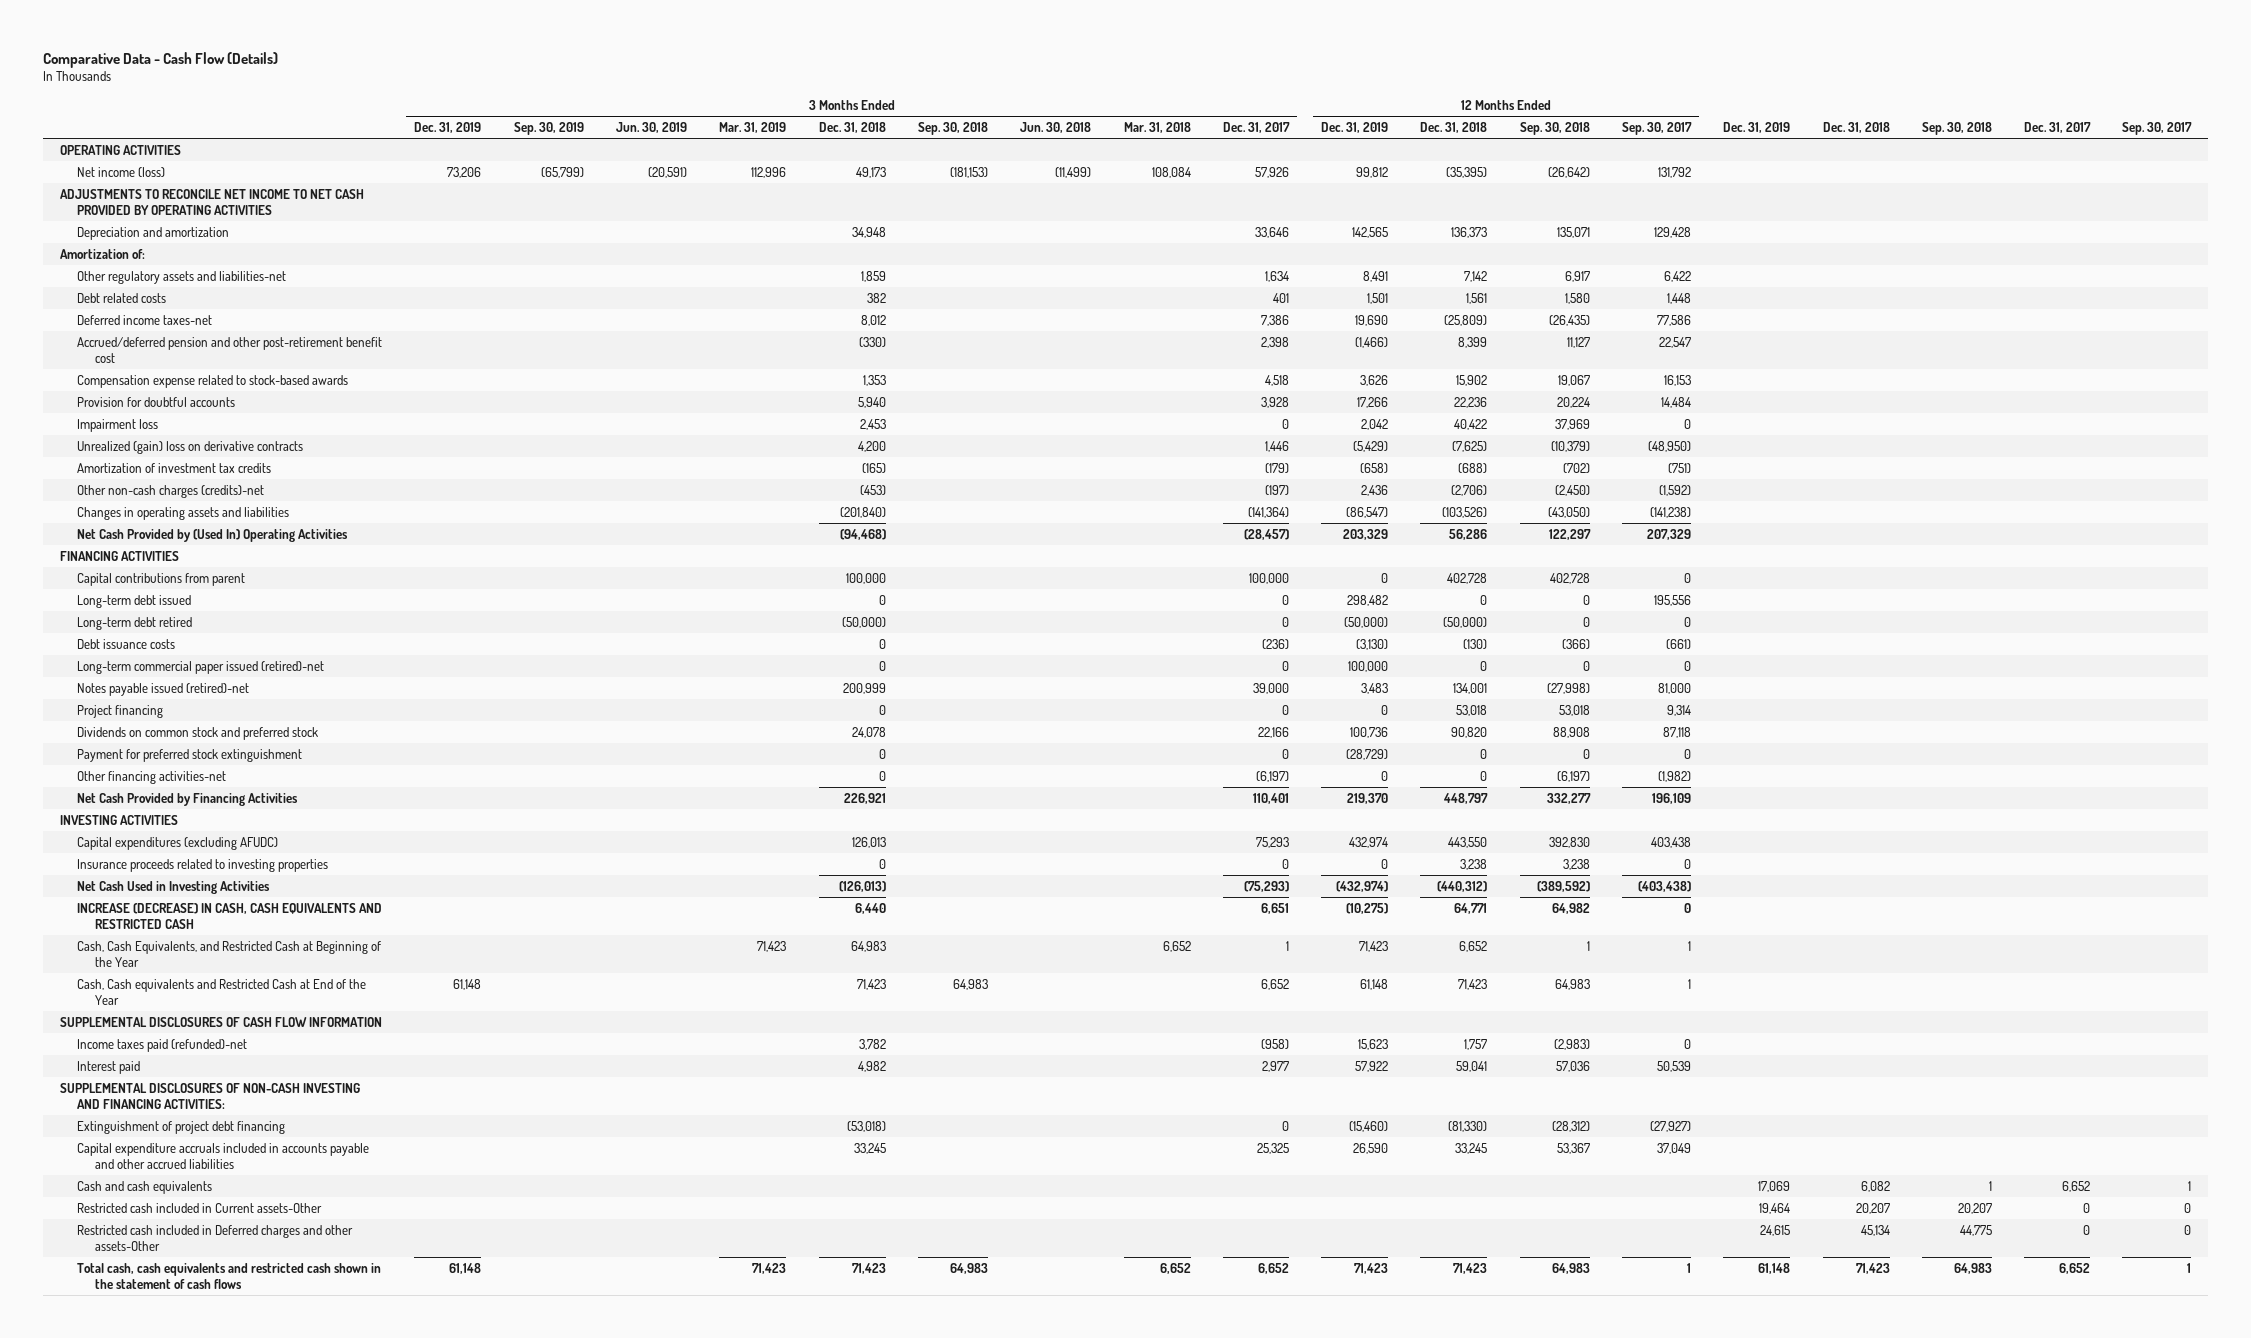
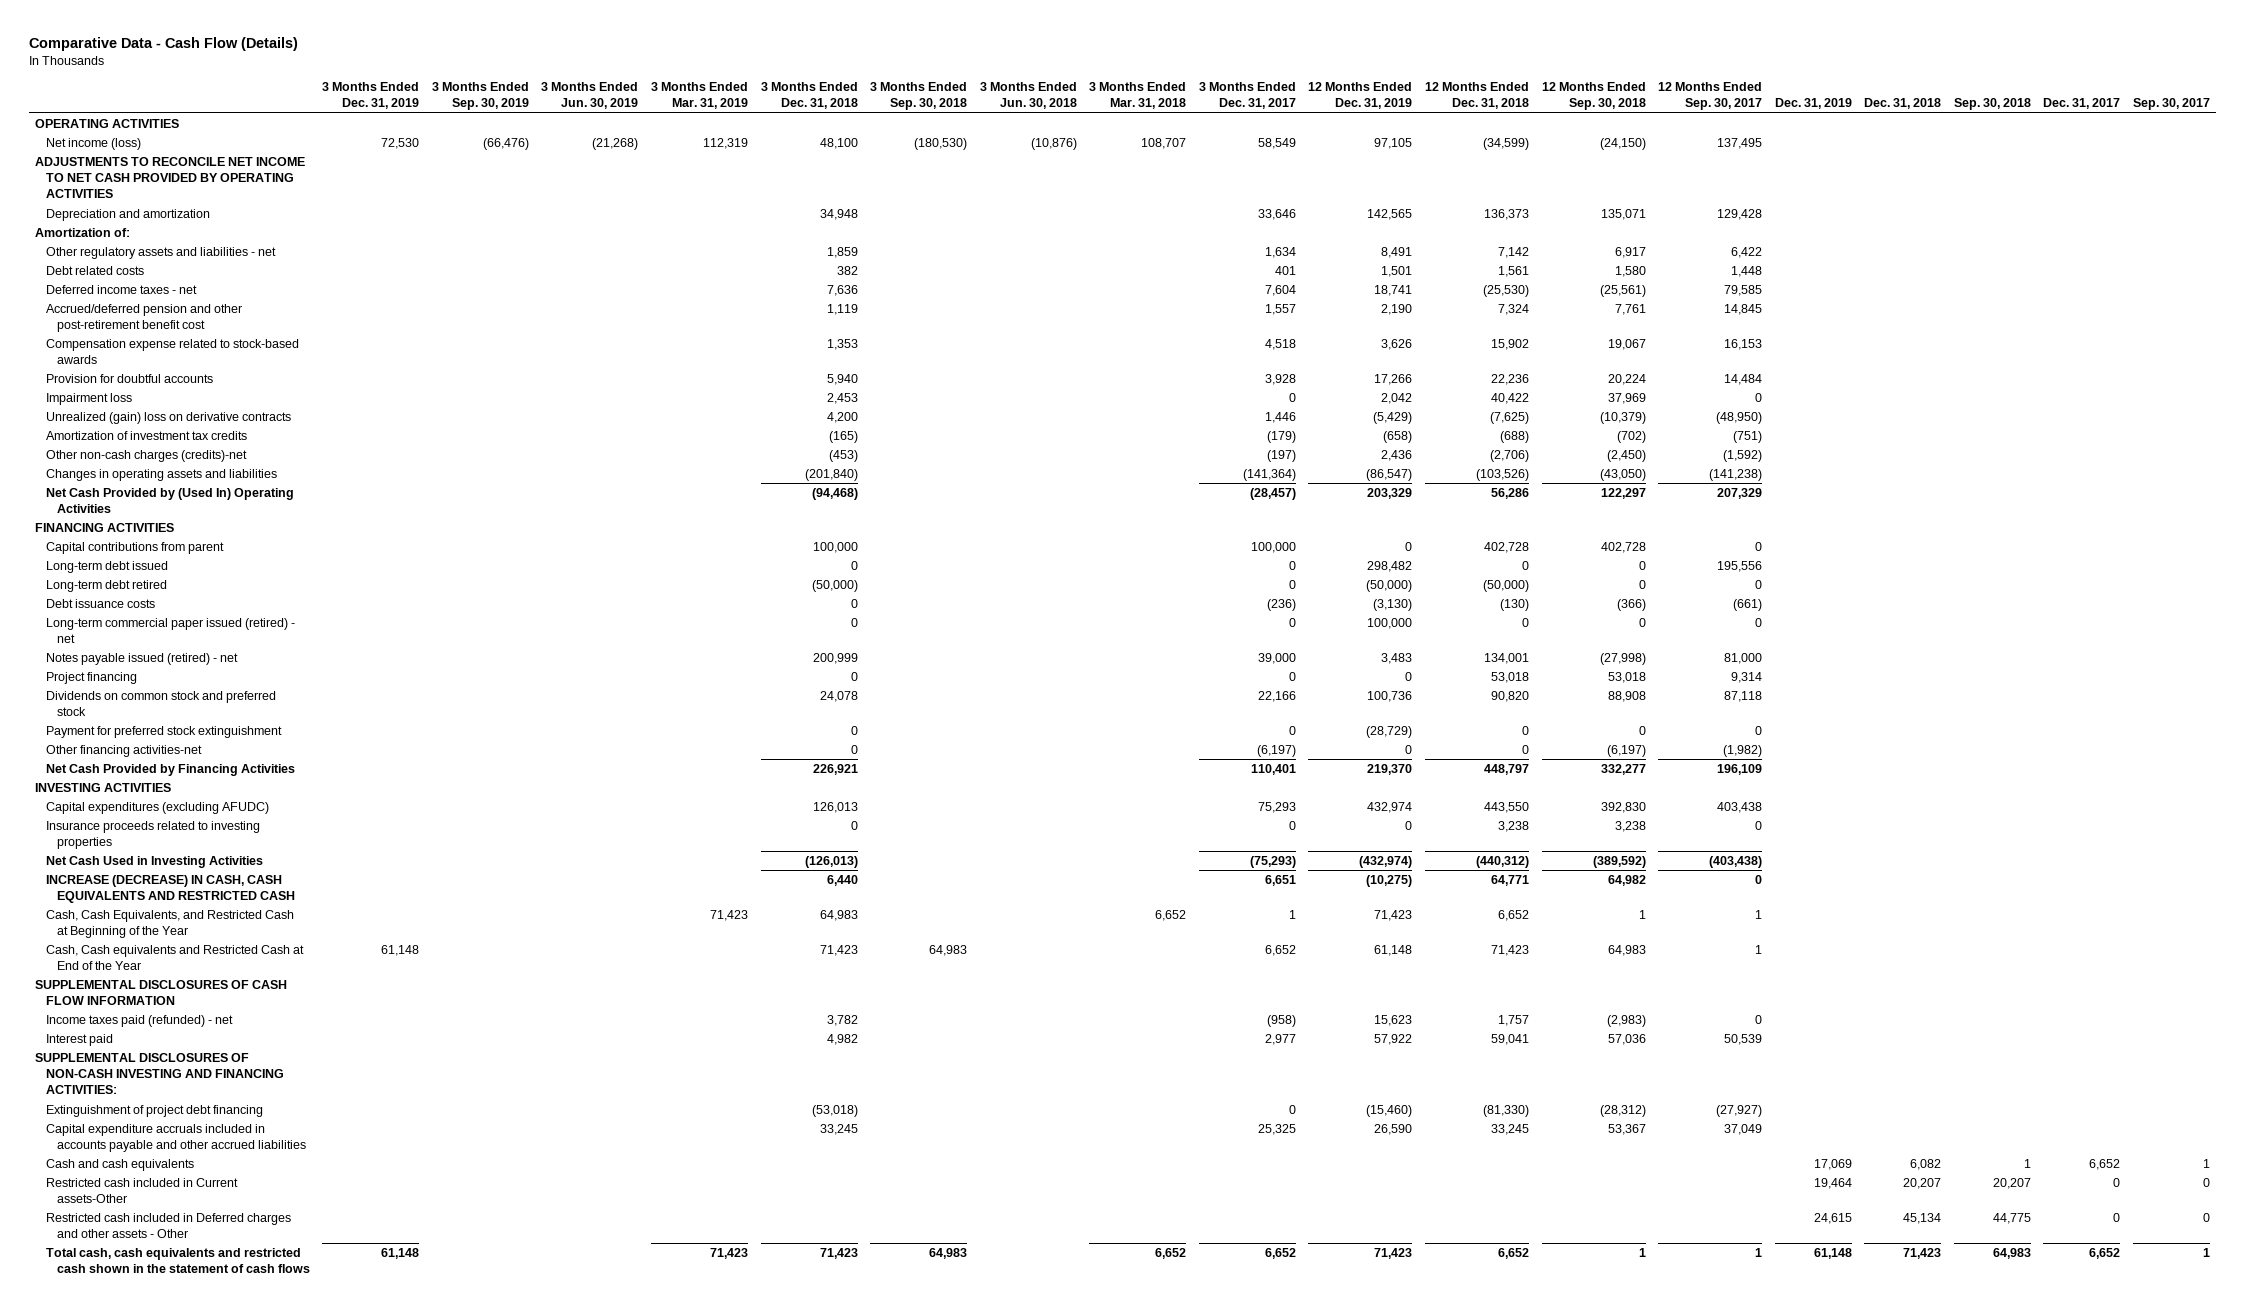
- Net income (loss) | 73,206 | (65,799) | (20,591) | 112,996 | 49,173 | (181,153) | (11,499) | 108,084 | 57,926 | 99,812 | (35,395) | (26,642) | 131,792 | | | | |
+ Net income (loss) | 72,530 | (66,476) | (21,268) | 112,319 | 48,100 | (180,530) | (10,876) | 108,707 | 58,549 | 97,105 | (34,599) | (24,150) | 137,495 | | | | |
- Other regulatory assets and liabilities-net | | | | | 1,859 | | | | 1,634 | 8,491 | 7,142 | 6,917 | 6,422 | | | | |
+ Other regulatory assets and liabilities - net | | | | | 1,859 | | | | 1,634 | 8,491 | 7,142 | 6,917 | 6,422 | | | | |
- Deferred income taxes-net | | | | | 8,012 | | | | 7,386 | 19,690 | (25,809) | (26,435) | 77,586 | | | | |
- Accrued/deferred pension and other post-retirement benefit cost | | | | | (330) | | | | 2,398 | (1,466) | 8,399 | 11,127 | 22,547 | | | | |
+ Deferred income taxes - net | | | | | 7,636 | | | | 7,604 | 18,741 | (25,530) | (25,561) | 79,585 | | | | |
+ Accrued/deferred pension and other post-retirement benefit cost | | | | | 1,119 | | | | 1,557 | 2,190 | 7,324 | 7,761 | 14,845 | | | | |
- Long-term commercial paper issued (retired)-net | | | | | 0 | | | | 0 | 100,000 | 0 | 0 | 0 | | | | |
- Notes payable issued (retired)-net | | | | | 200,999 | | | | 39,000 | 3,483 | 134,001 | (27,998) | 81,000 | | | | |
+ Long-term commercial paper issued (retired) - net | | | | | 0 | | | | 0 | 100,000 | 0 | 0 | 0 | | | | |
+ Notes payable issued (retired) - net | | | | | 200,999 | | | | 39,000 | 3,483 | 134,001 | (27,998) | 81,000 | | | | |
- Income taxes paid (refunded)-net | | | | | 3,782 | | | | (958) | 15,623 | 1,757 | (2,983) | 0 | | | | |
+ Income taxes paid (refunded) - net | | | | | 3,782 | | | | (958) | 15,623 | 1,757 | (2,983) | 0 | | | | |
- Restricted cash included in Deferred charges and other assets-Other | | | | | | | | | | | | | | 24,615 | 45,134 | 44,775 | 0 | 0
- Total cash, cash equivalents and restricted cash shown in the statement of cash flows | 61,148 | | | 71,423 | 71,423 | 64,983 | | 6,652 | 6,652 | 71,423 | 71,423 | 64,983 | 1 | 61,148 | 71,423 | 64,983 | 6,652 | 1
+ Restricted cash included in Deferred charges and other assets - Other | | | | | | | | | | | | | | 24,615 | 45,134 | 44,775 | 0 | 0
+ Total cash, cash equivalents and restricted cash shown in the statement of cash flows | 61,148 | | | 71,423 | 71,423 | 64,983 | | 6,652 | 6,652 | 71,423 | 6,652 | 1 | 1 | 61,148 | 71,423 | 64,983 | 6,652 | 1

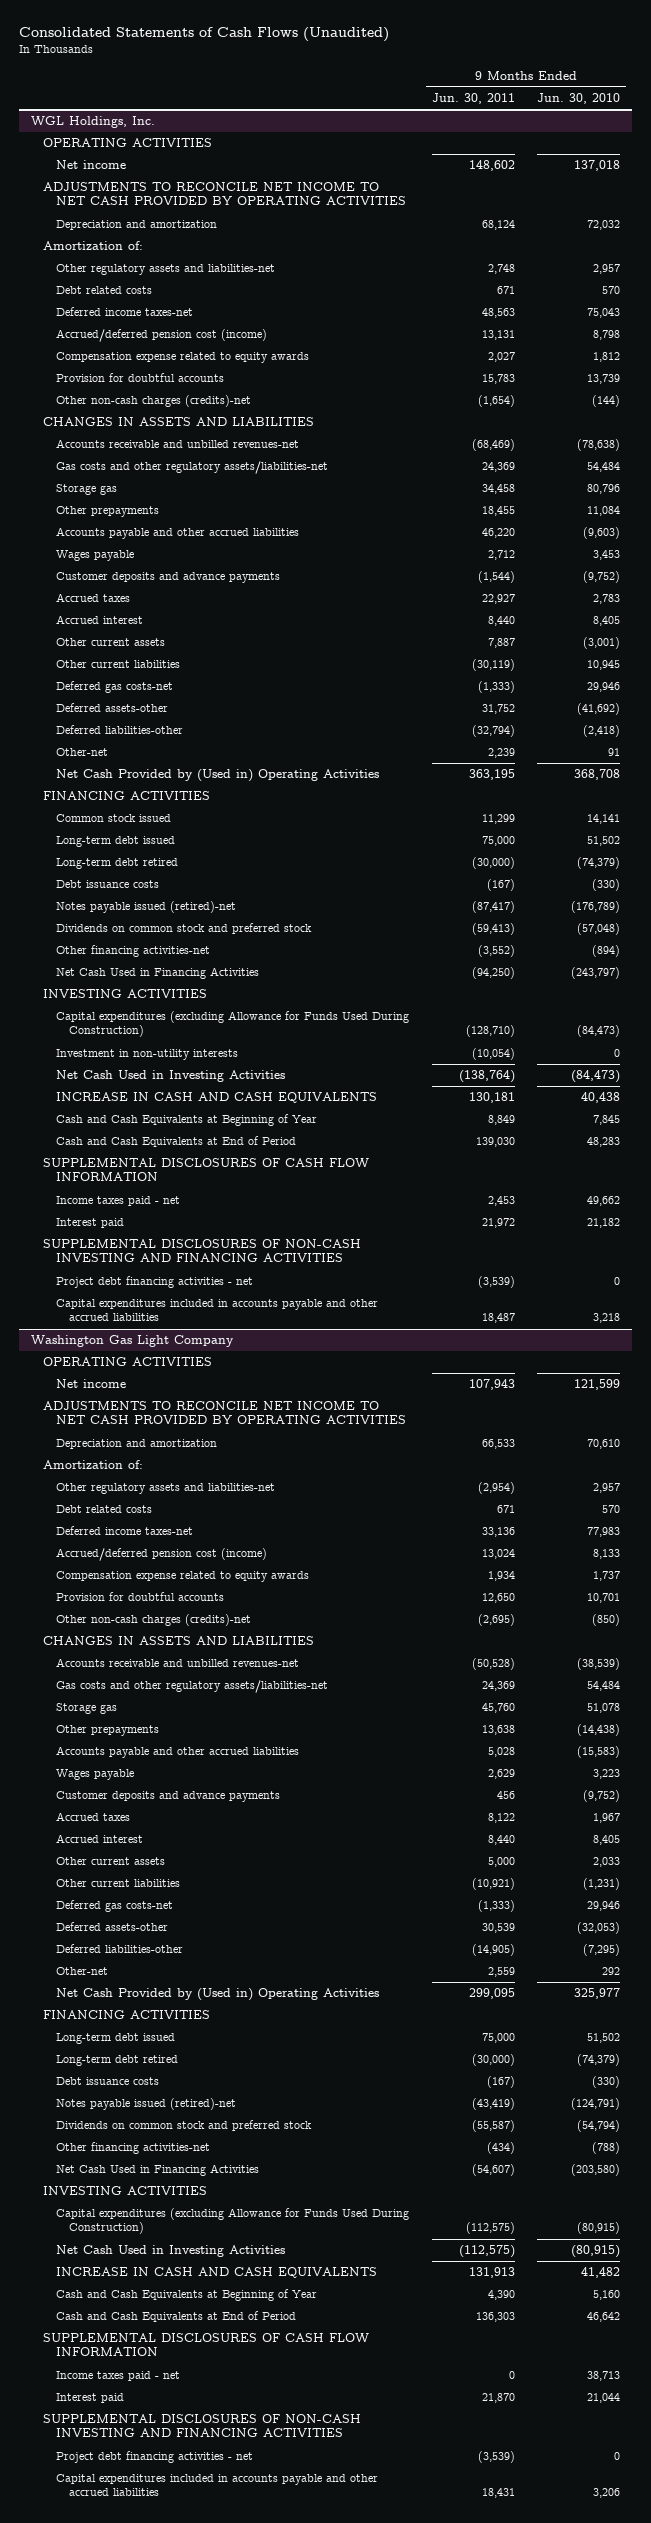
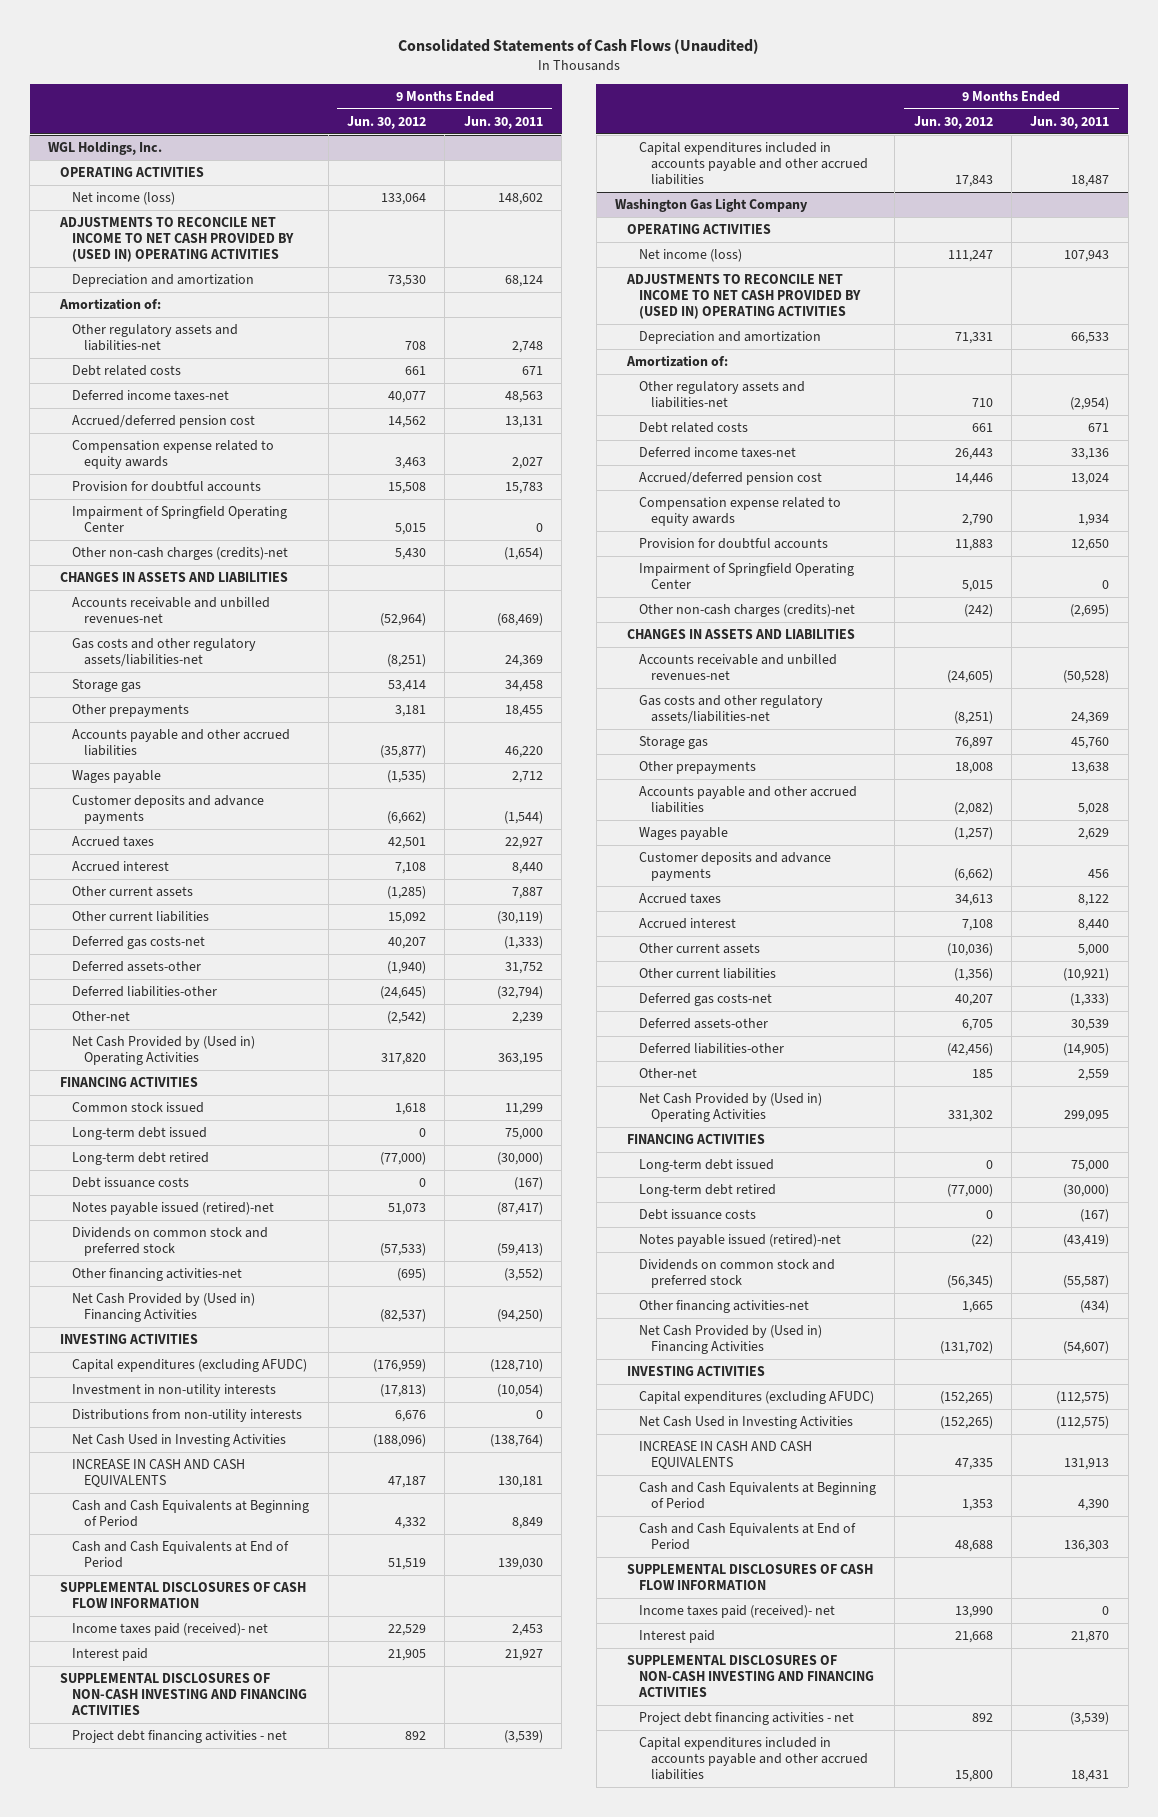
- | 9 Months Ended Jun. 30, 2011 | 9 Months Ended Jun. 30, 2010
+ | 9 Months Ended Jun. 30, 2012 | 9 Months Ended Jun. 30, 2011
@ WGL Holdings, Inc.
- Net income | 148,602 | 137,018
- ADJUSTMENTS TO RECONCILE NET INCOME TO NET CASH PROVIDED BY OPERATING ACTIVITIES
+ Net income (loss) | 133,064 | 148,602
+ ADJUSTMENTS TO RECONCILE NET INCOME TO NET CASH PROVIDED BY (USED IN) OPERATING ACTIVITIES
- Accrued/deferred pension cost (income) | 13,131 | 8,798
+ Accrued/deferred pension cost | 14,562 | 13,131
+ Impairment of Springfield Operating Center | 5,015 | 0
- Net Cash Used in Financing Activities | (94,250) | (243,797)
+ Net Cash Provided by (Used in) Financing Activities | (82,537) | (94,250)
- Capital expenditures (excluding Allowance for Funds Used During Construction) | (128,710) | (84,473)
+ Capital expenditures (excluding AFUDC) | (176,959) | (128,710)
+ Distributions from non-utility interests | 6,676 | 0
- Cash and Cash Equivalents at Beginning of Year | 8,849 | 7,845
+ Cash and Cash Equivalents at Beginning of Period | 4,332 | 8,849
- Income taxes paid - net | 2,453 | 49,662
- Interest paid | 21,972 | 21,182
+ Income taxes paid (received)- net | 22,529 | 2,453
+ Interest paid | 21,905 | 21,927
@ Washington Gas Light Company
- Net income | 107,943 | 121,599
- ADJUSTMENTS TO RECONCILE NET INCOME TO NET CASH PROVIDED BY OPERATING ACTIVITIES
+ Net income (loss) | 111,247 | 107,943
+ ADJUSTMENTS TO RECONCILE NET INCOME TO NET CASH PROVIDED BY (USED IN) OPERATING ACTIVITIES
- Accrued/deferred pension cost (income) | 13,024 | 8,133
+ Accrued/deferred pension cost | 14,446 | 13,024
+ Impairment of Springfield Operating Center | 5,015 | 0
- Net Cash Used in Financing Activities | (54,607) | (203,580)
+ Net Cash Provided by (Used in) Financing Activities | (131,702) | (54,607)
- Capital expenditures (excluding Allowance for Funds Used During Construction) | (112,575) | (80,915)
+ Capital expenditures (excluding AFUDC) | (152,265) | (112,575)
- Cash and Cash Equivalents at Beginning of Year | 4,390 | 5,160
+ Cash and Cash Equivalents at Beginning of Period | 1,353 | 4,390
- Income taxes paid - net | 0 | 38,713
+ Income taxes paid (received)- net | 13,990 | 0

